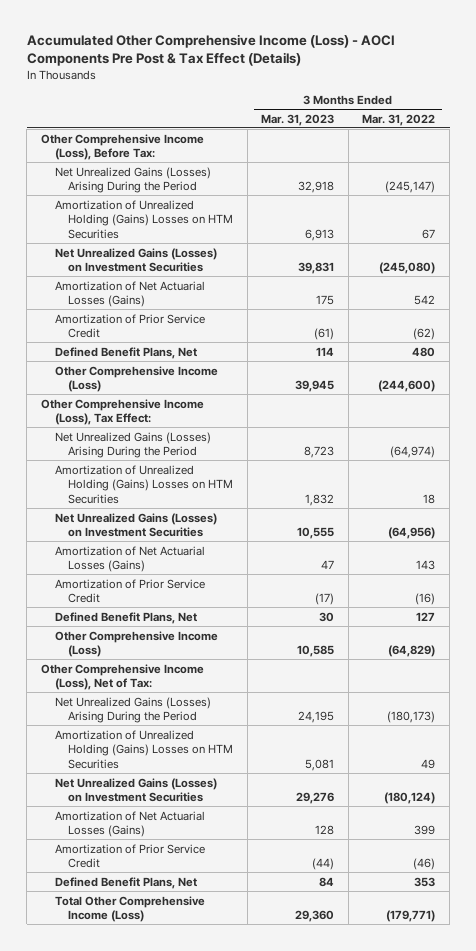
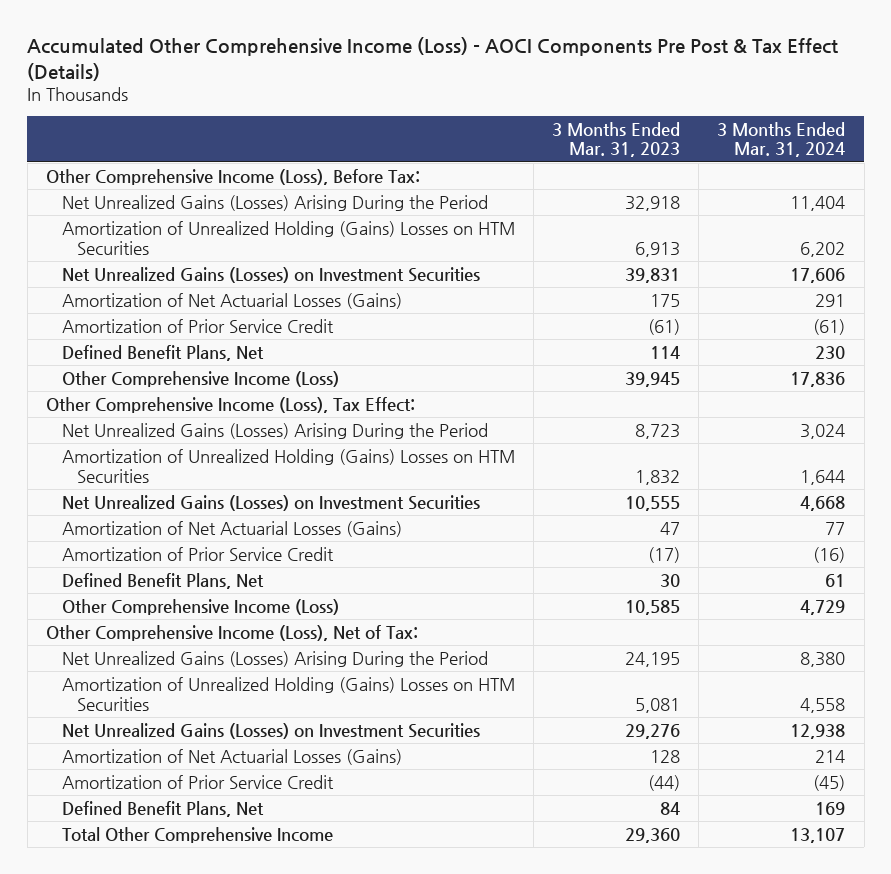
- | 3 Months Ended Mar. 31, 2023 | 3 Months Ended Mar. 31, 2022
+ | 3 Months Ended Mar. 31, 2023 | 3 Months Ended Mar. 31, 2024
- Total Other Comprehensive Income (Loss) | 29,360 | (179,771)
+ Total Other Comprehensive Income | 29,360 | 13,107

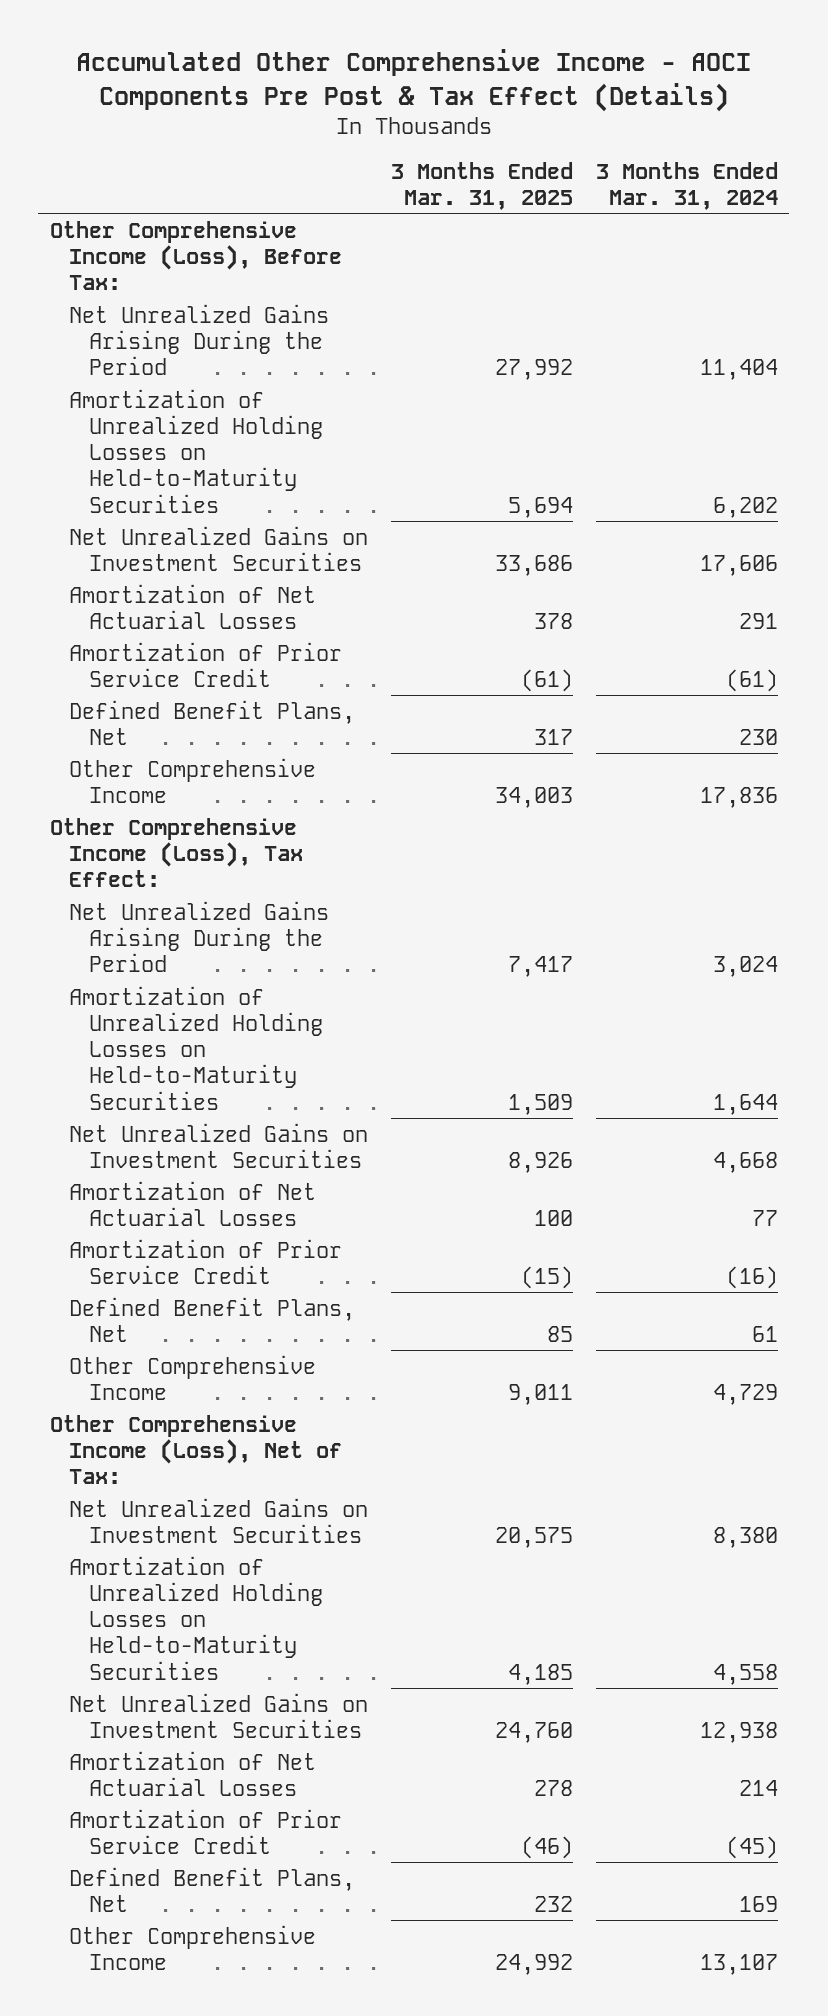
- Accumulated Other Comprehensive Income (Loss) - AOCI Components Pre Post & Tax Effect (Details)
+ Accumulated Other Comprehensive Income - AOCI Components Pre Post & Tax Effect (Details)
- | 3 Months Ended Mar. 31, 2023 | 3 Months Ended Mar. 31, 2024
+ | 3 Months Ended Mar. 31, 2025 | 3 Months Ended Mar. 31, 2024
- Net Unrealized Gains (Losses) Arising During the Period | 32,918 | 11,404
- Amortization of Unrealized Holding (Gains) Losses on HTM Securities | 6,913 | 6,202
- Net Unrealized Gains (Losses) on Investment Securities | 39,831 | 17,606
- Amortization of Net Actuarial Losses (Gains) | 175 | 291
+ Net Unrealized Gains Arising During the Period | 27,992 | 11,404
+ Amortization of Unrealized Holding Losses on Held-to-Maturity Securities | 5,694 | 6,202
+ Net Unrealized Gains on Investment Securities | 33,686 | 17,606
+ Amortization of Net Actuarial Losses | 378 | 291
- Other Comprehensive Income (Loss) | 39,945 | 17,836
+ Other Comprehensive Income | 34,003 | 17,836
- Net Unrealized Gains (Losses) Arising During the Period | 8,723 | 3,024
- Amortization of Unrealized Holding (Gains) Losses on HTM Securities | 1,832 | 1,644
- Net Unrealized Gains (Losses) on Investment Securities | 10,555 | 4,668
- Amortization of Net Actuarial Losses (Gains) | 47 | 77
+ Net Unrealized Gains Arising During the Period | 7,417 | 3,024
+ Amortization of Unrealized Holding Losses on Held-to-Maturity Securities | 1,509 | 1,644
+ Net Unrealized Gains on Investment Securities | 8,926 | 4,668
+ Amortization of Net Actuarial Losses | 100 | 77
- Other Comprehensive Income (Loss) | 10,585 | 4,729
+ Other Comprehensive Income | 9,011 | 4,729
- Net Unrealized Gains (Losses) Arising During the Period | 24,195 | 8,380
- Amortization of Unrealized Holding (Gains) Losses on HTM Securities | 5,081 | 4,558
- Net Unrealized Gains (Losses) on Investment Securities | 29,276 | 12,938
- Amortization of Net Actuarial Losses (Gains) | 128 | 214
+ Net Unrealized Gains on Investment Securities | 20,575 | 8,380
+ Amortization of Unrealized Holding Losses on Held-to-Maturity Securities | 4,185 | 4,558
+ Net Unrealized Gains on Investment Securities | 24,760 | 12,938
+ Amortization of Net Actuarial Losses | 278 | 214
- Total Other Comprehensive Income | 29,360 | 13,107
+ Other Comprehensive Income | 24,992 | 13,107

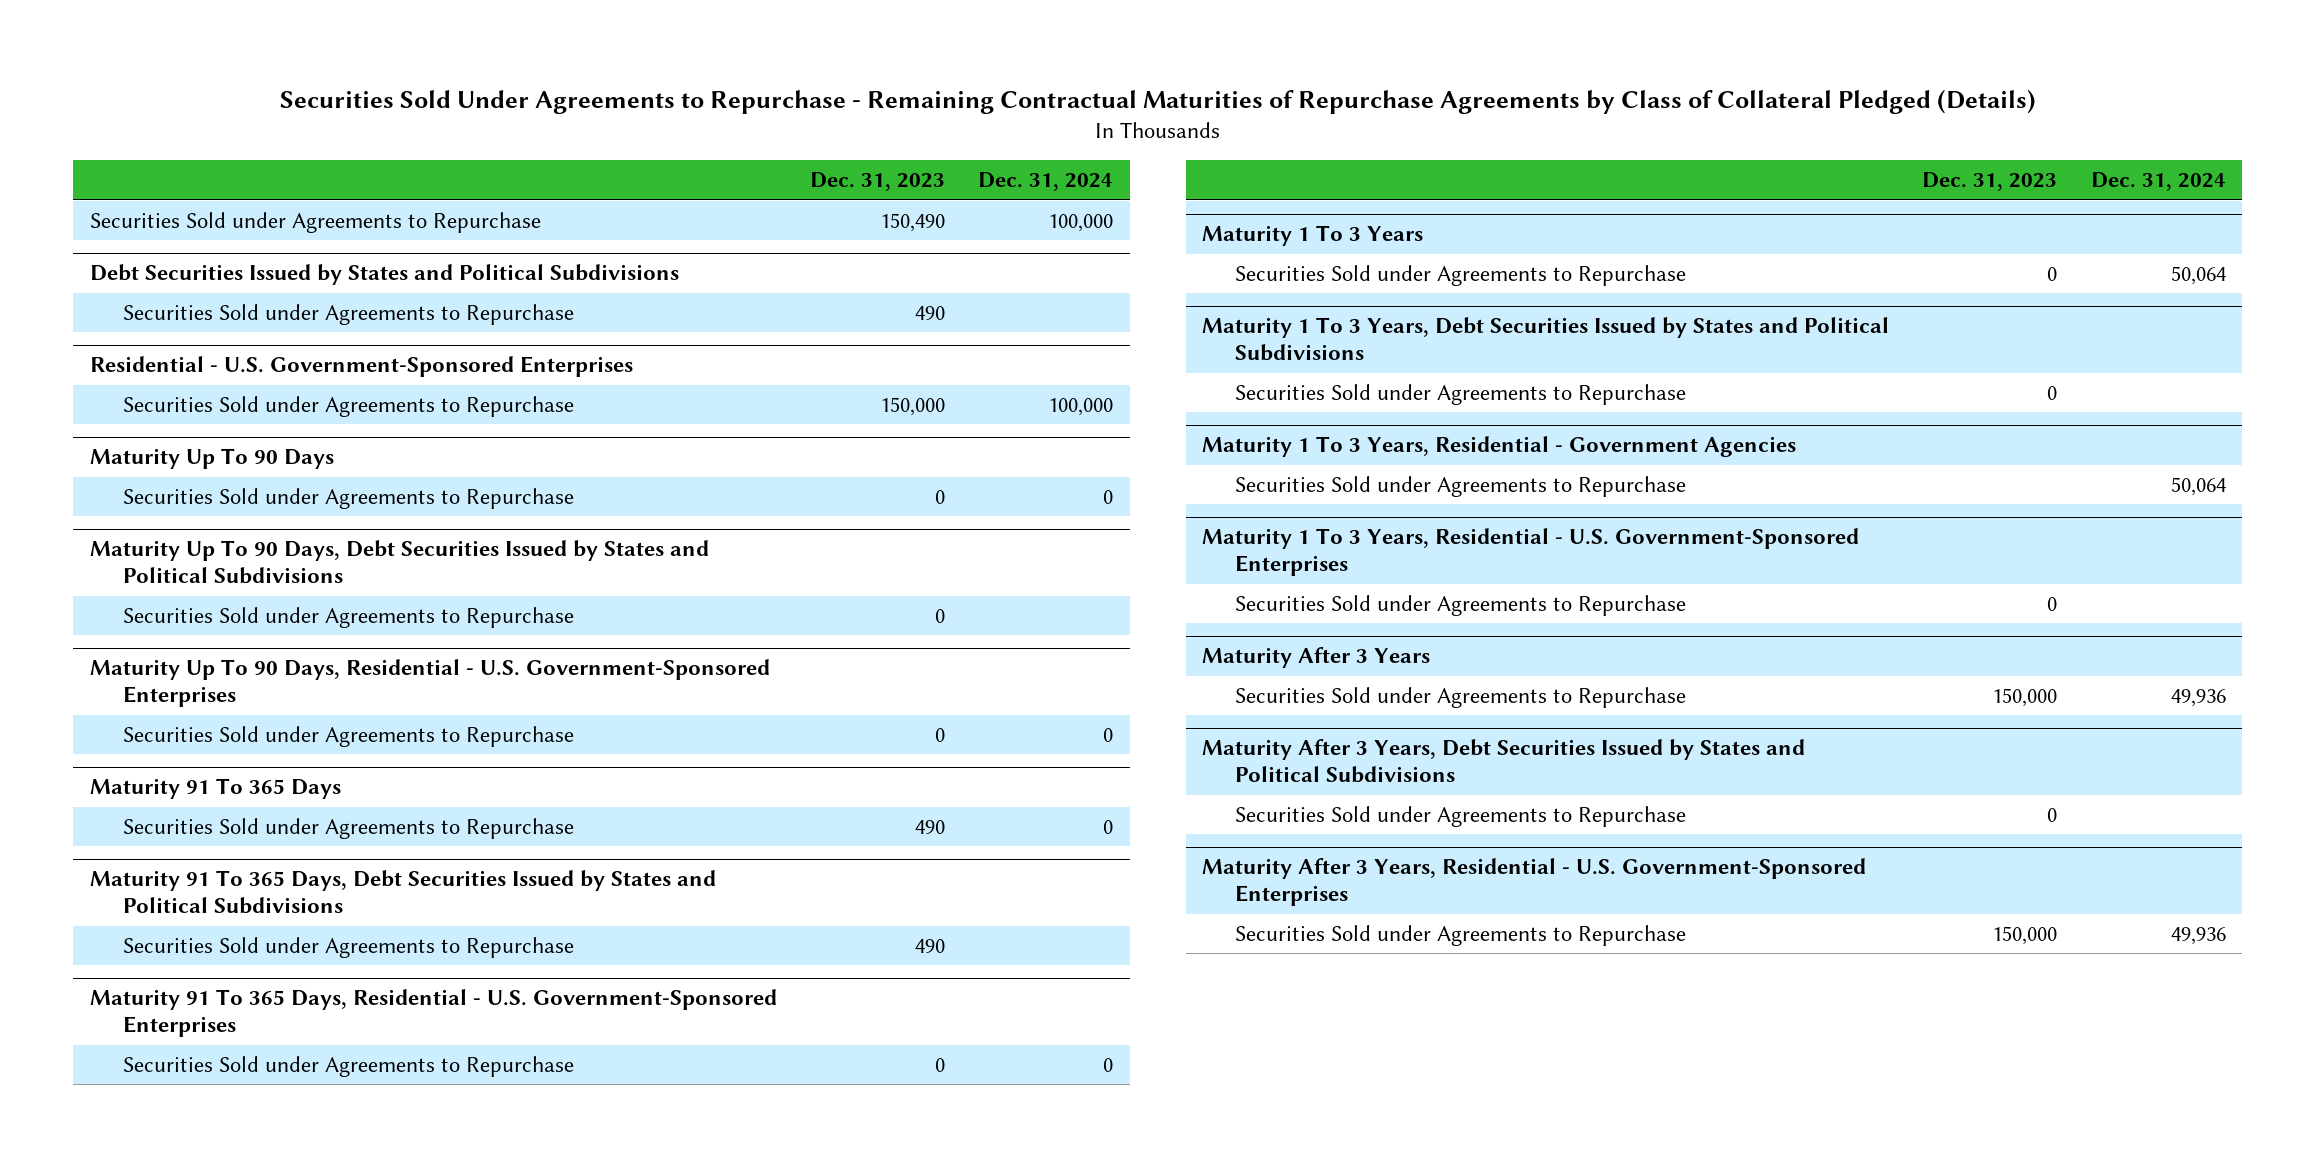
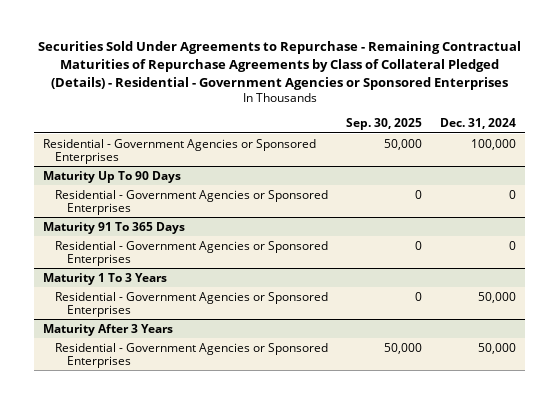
- Securities Sold Under Agreements to Repurchase - Remaining Contractual Maturities of Repurchase Agreements by Class of Collateral Pledged (Details)
+ Securities Sold Under Agreements to Repurchase - Remaining Contractual Maturities of Repurchase Agreements by Class of Collateral Pledged (Details) - Residential - Government Agencies or Sponsored Enterprises
- | Dec. 31, 2023 | Dec. 31, 2024
+ | Sep. 30, 2025 | Dec. 31, 2024
- Securities Sold under Agreements to Repurchase | 150,490 | 100,000
- Debt Securities Issued by States and Political Subdivisions
- Securities Sold under Agreements to Repurchase | 490 |
- Residential - U.S. Government-Sponsored Enterprises
- Securities Sold under Agreements to Repurchase | 150,000 | 100,000
+ Residential - Government Agencies or Sponsored Enterprises | 50,000 | 100,000
@ Maturity Up To 90 Days
- Securities Sold under Agreements to Repurchase | 0 | 0
- Maturity Up To 90 Days, Debt Securities Issued by States and Political Subdivisions
- Securities Sold under Agreements to Repurchase | 0 |
- Maturity Up To 90 Days, Residential - U.S. Government-Sponsored Enterprises
- Securities Sold under Agreements to Repurchase | 0 | 0
@ Maturity Up To 90 Days
+ Residential - Government Agencies or Sponsored Enterprises | 0 | 0
@ Maturity 91 To 365 Days
- Securities Sold under Agreements to Repurchase | 490 | 0
- Maturity 91 To 365 Days, Debt Securities Issued by States and Political Subdivisions
- Securities Sold under Agreements to Repurchase | 490 |
- Maturity 91 To 365 Days, Residential - U.S. Government-Sponsored Enterprises
- Securities Sold under Agreements to Repurchase | 0 | 0
@ Maturity 91 To 365 Days
+ Residential - Government Agencies or Sponsored Enterprises | 0 | 0
@ Maturity 1 To 3 Years
- Securities Sold under Agreements to Repurchase | 0 | 50,064
- Maturity 1 To 3 Years, Debt Securities Issued by States and Political Subdivisions
- Securities Sold under Agreements to Repurchase | 0 |
- Maturity 1 To 3 Years, Residential - Government Agencies
- Securities Sold under Agreements to Repurchase | | 50,064
- Maturity 1 To 3 Years, Residential - U.S. Government-Sponsored Enterprises
- Securities Sold under Agreements to Repurchase | 0 |
@ Maturity 1 To 3 Years
+ Residential - Government Agencies or Sponsored Enterprises | 0 | 50,000
@ Maturity After 3 Years
- Securities Sold under Agreements to Repurchase | 150,000 | 49,936
- Maturity After 3 Years, Debt Securities Issued by States and Political Subdivisions
- Securities Sold under Agreements to Repurchase | 0 |
- Maturity After 3 Years, Residential - U.S. Government-Sponsored Enterprises
- Securities Sold under Agreements to Repurchase | 150,000 | 49,936
@ Maturity After 3 Years
+ Residential - Government Agencies or Sponsored Enterprises | 50,000 | 50,000

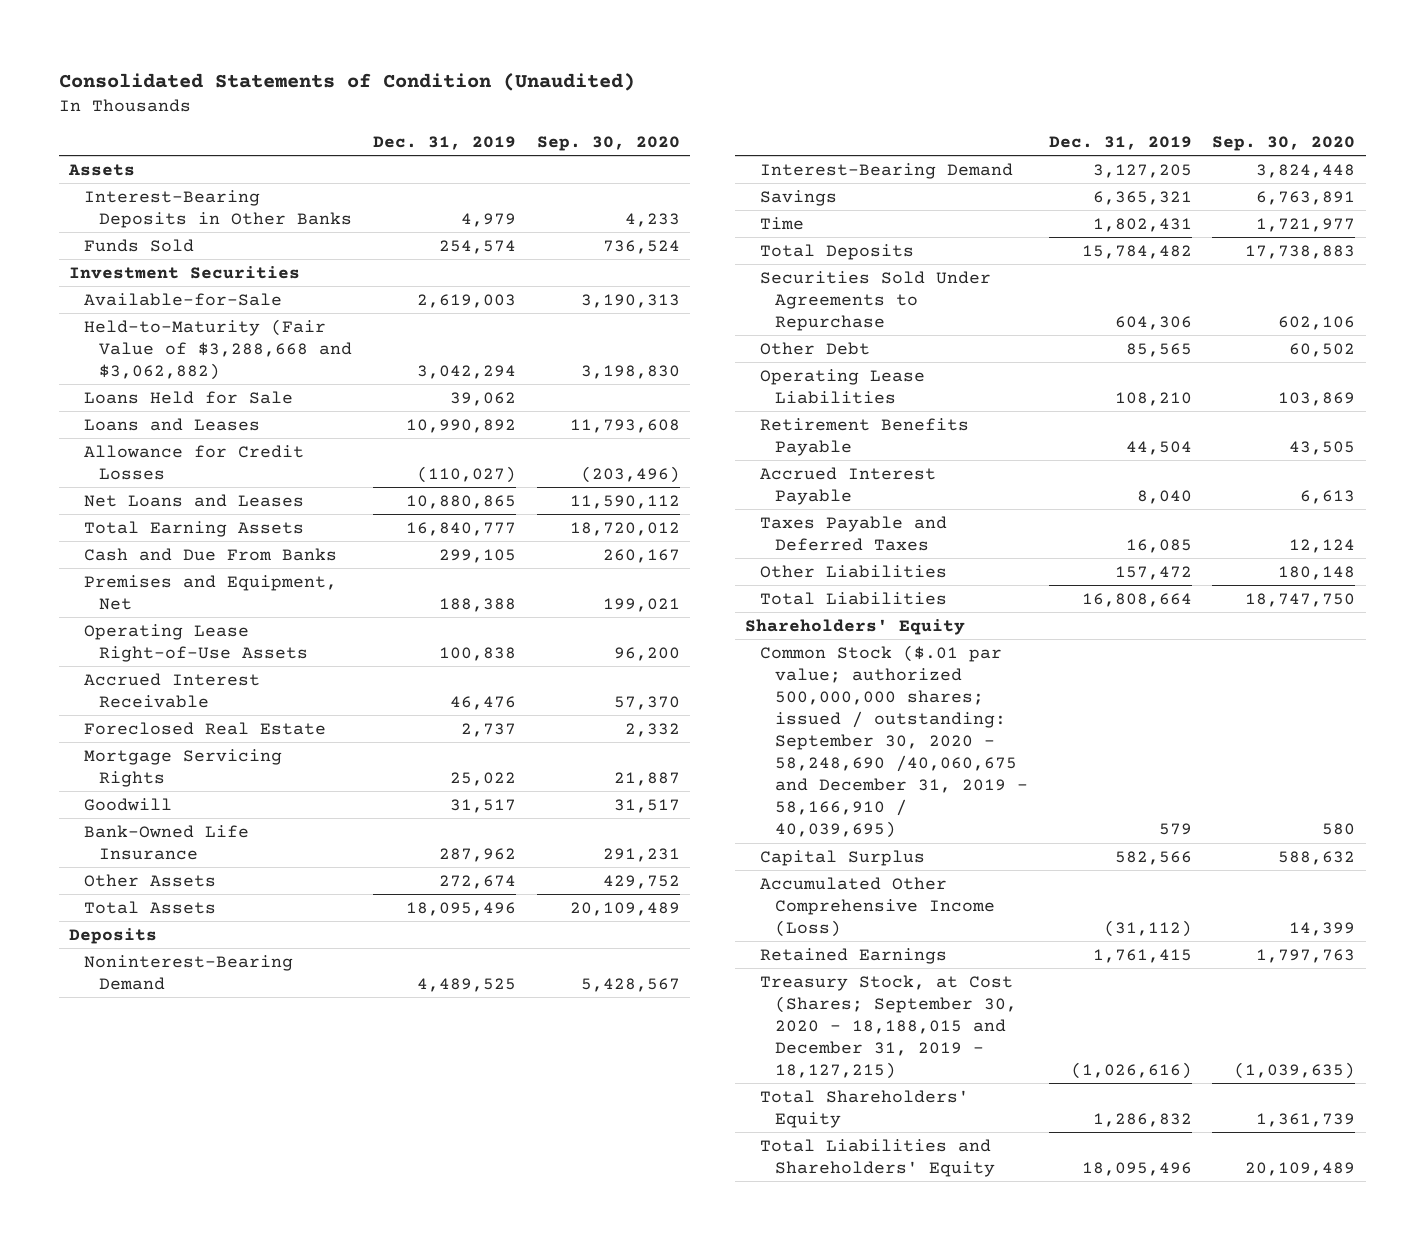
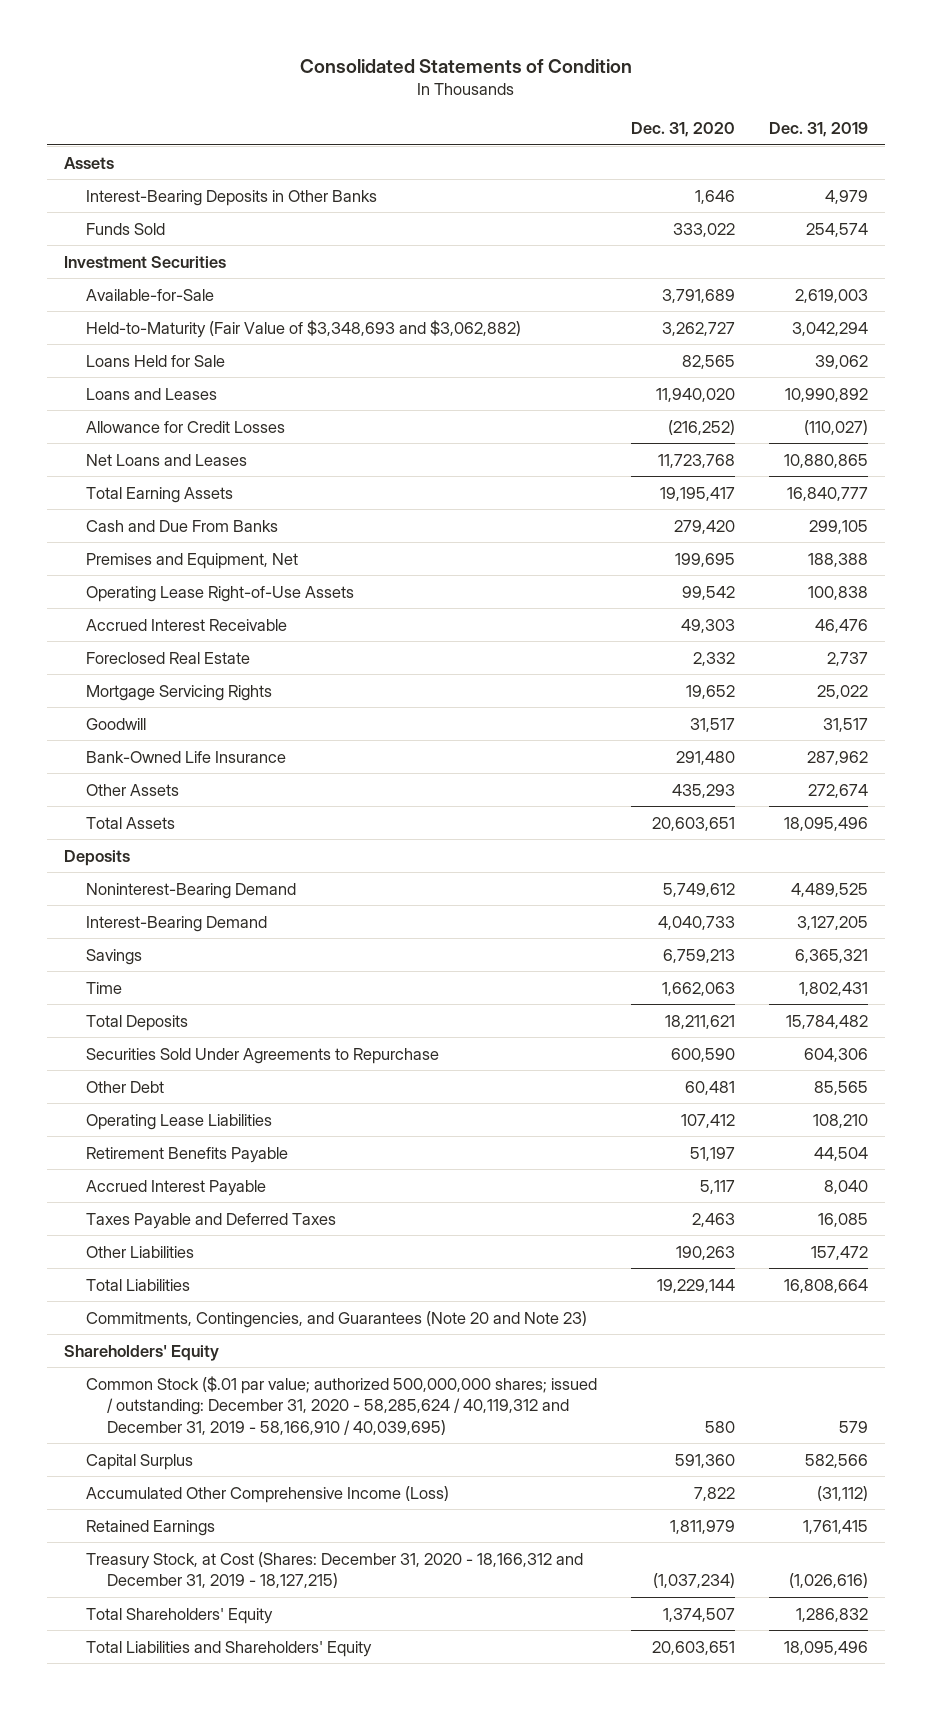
- Consolidated Statements of Condition (Unaudited)
+ Consolidated Statements of Condition
- | Dec. 31, 2019 | Sep. 30, 2020
+ | Dec. 31, 2020 | Dec. 31, 2019
- Held-to-Maturity (Fair Value of $3,288,668 and $3,062,882) | 3,042,294 | 3,198,830
+ Held-to-Maturity (Fair Value of $3,348,693 and $3,062,882) | 3,262,727 | 3,042,294
+ Commitments, Contingencies, and Guarantees (Note 20 and Note 23)
- Common Stock ($.01 par value; authorized 500,000,000 shares; issued / outstanding: September 30, 2020 - 58,248,690 /40,060,675 and December 31, 2019 - 58,166,910 / 40,039,695) | 579 | 580
+ Common Stock ($.01 par value; authorized 500,000,000 shares; issued / outstanding: December 31, 2020 - 58,285,624 / 40,119,312 and December 31, 2019 - 58,166,910 / 40,039,695) | 580 | 579
- Treasury Stock, at Cost (Shares; September 30, 2020 - 18,188,015 and December 31, 2019 - 18,127,215) | (1,026,616) | (1,039,635)
+ Treasury Stock, at Cost (Shares: December 31, 2020 - 18,166,312 and December 31, 2019 - 18,127,215) | (1,037,234) | (1,026,616)

